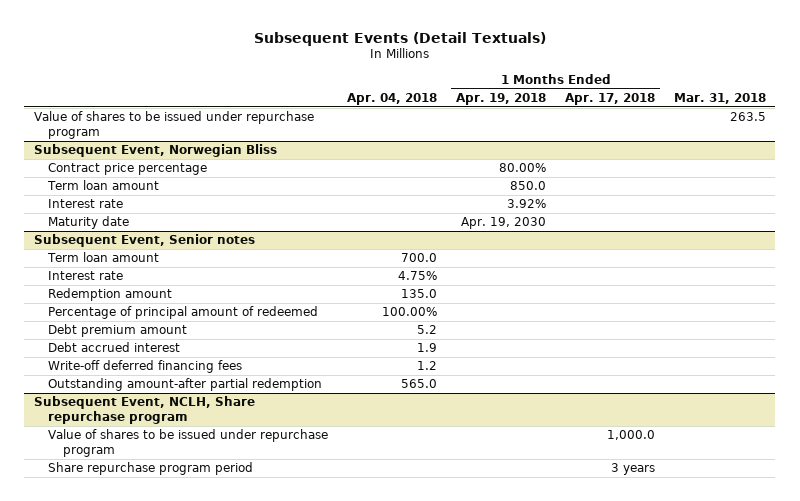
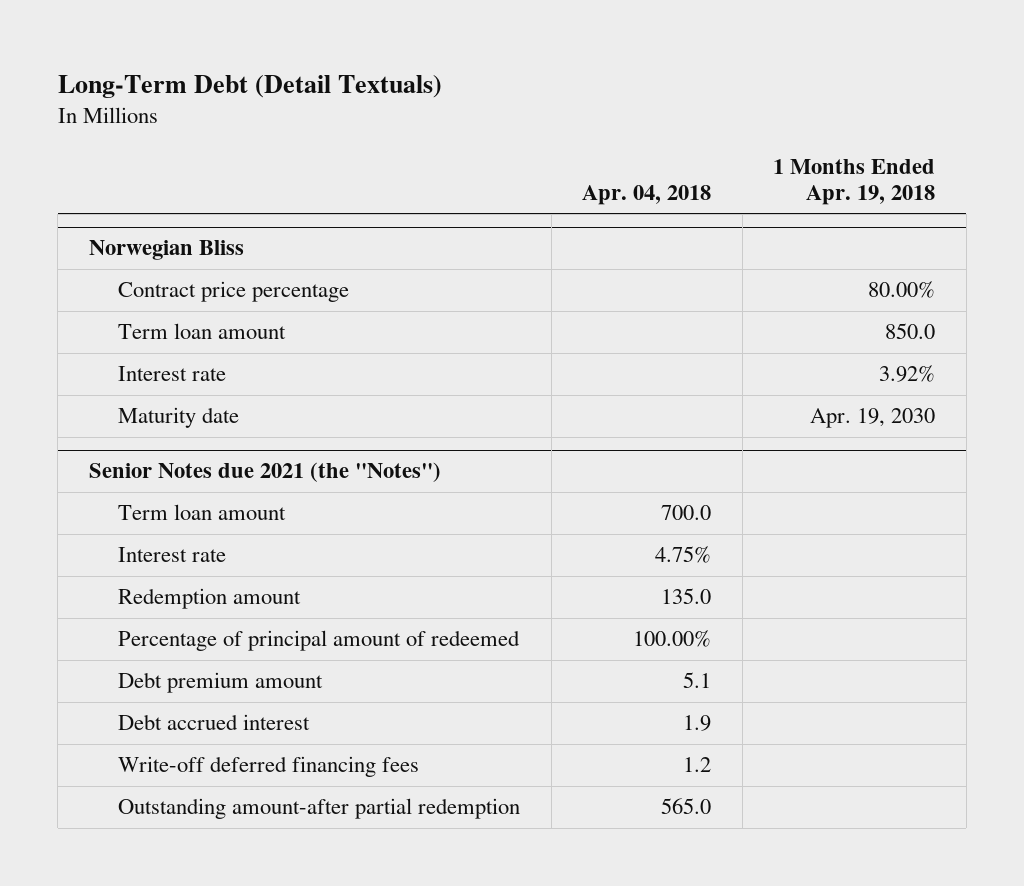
- Subsequent Events (Detail Textuals)
+ Long-Term Debt (Detail Textuals)
- | Apr. 04, 2018 | 1 Months Ended Apr. 19, 2018 | 1 Months Ended Apr. 17, 2018 | Mar. 31, 2018
+ | Apr. 04, 2018 | 1 Months Ended Apr. 19, 2018
- Value of shares to be issued under repurchase program | | | | 263.5
- Subsequent Event, Norwegian Bliss
+ Norwegian Bliss
- Subsequent Event, Senior notes
+ Senior Notes due 2021 (the "Notes")
- Debt premium amount | 5.2 | | |
+ Debt premium amount | 5.1 |
- Subsequent Event, NCLH, Share repurchase program
- Value of shares to be issued under repurchase program | | | 1,000.0 |
- Share repurchase program period | | | 3 years |

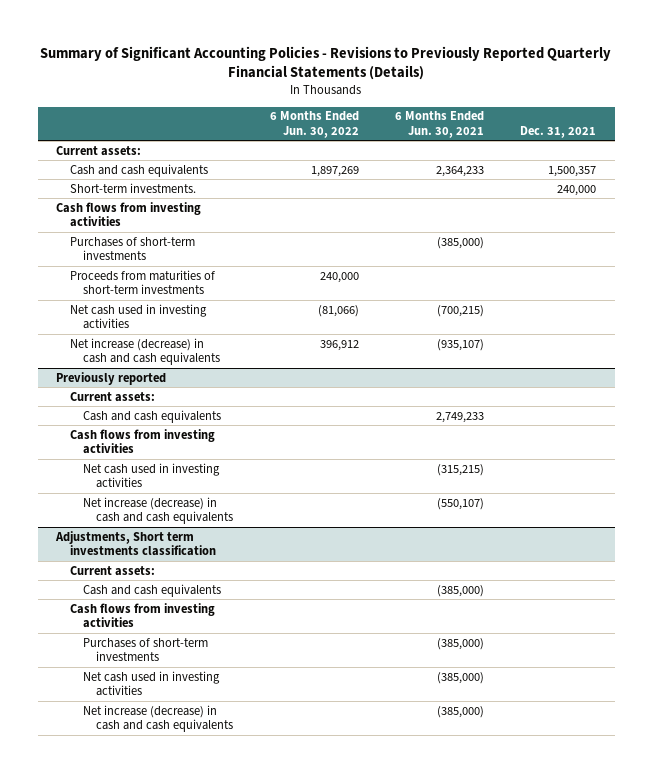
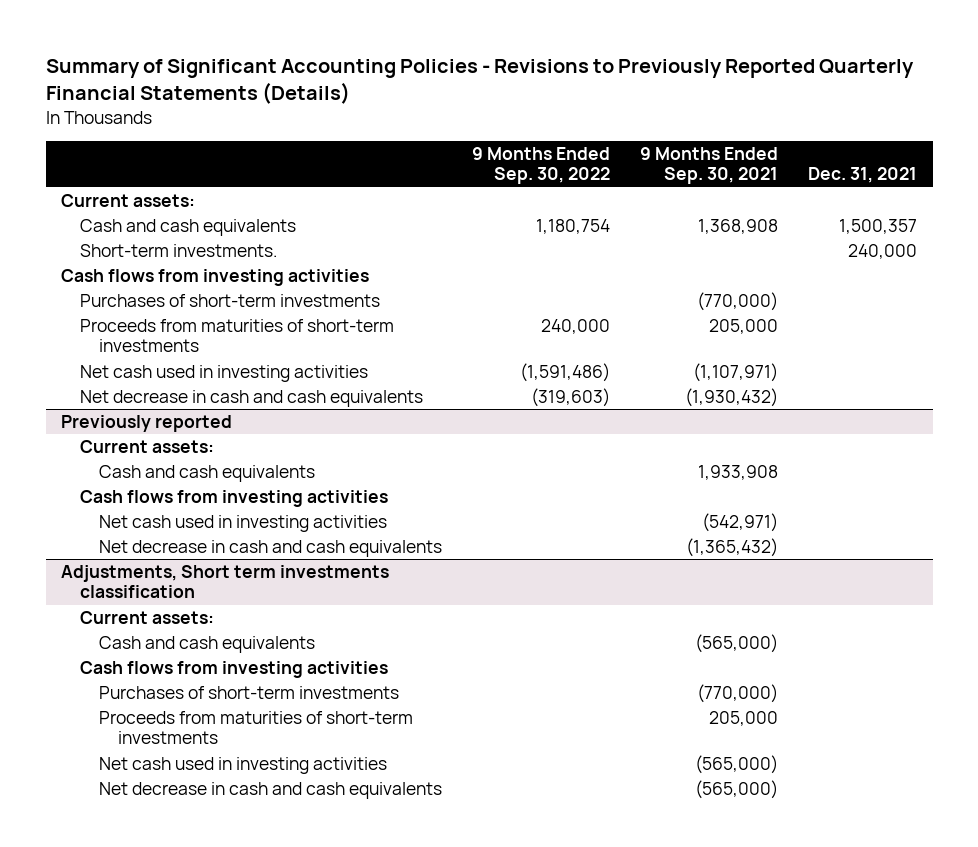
- | 6 Months Ended Jun. 30, 2022 | 6 Months Ended Jun. 30, 2021 | Dec. 31, 2021
+ | 9 Months Ended Sep. 30, 2022 | 9 Months Ended Sep. 30, 2021 | Dec. 31, 2021
- Net increase (decrease) in cash and cash equivalents | 396,912 | (935,107) |
+ Net decrease in cash and cash equivalents | (319,603) | (1,930,432) |
@ Previously reported
- Net increase (decrease) in cash and cash equivalents | | (550,107) |
+ Net decrease in cash and cash equivalents | | (1,365,432) |
@ Adjustments, Short term investments classification
+ Proceeds from maturities of short-term investments | | 205,000 |
- Net increase (decrease) in cash and cash equivalents | | (385,000) |
+ Net decrease in cash and cash equivalents | | (565,000) |

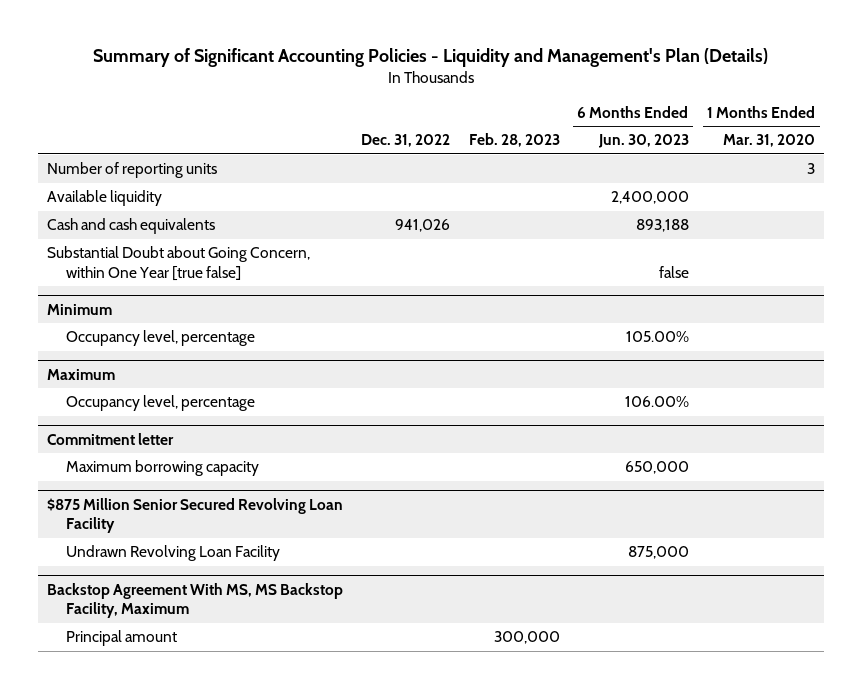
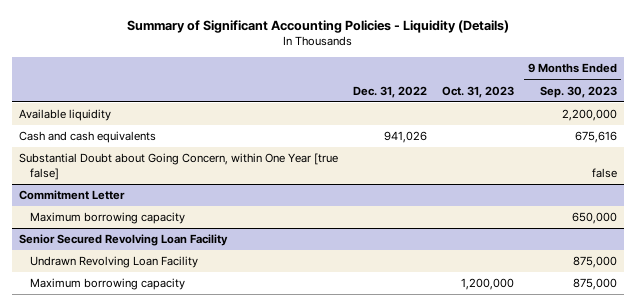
- Summary of Significant Accounting Policies - Liquidity and Management's Plan (Details)
+ Summary of Significant Accounting Policies - Liquidity (Details)
- | Dec. 31, 2022 | Feb. 28, 2023 | 6 Months Ended Jun. 30, 2023 | 1 Months Ended Mar. 31, 2020
+ | Dec. 31, 2022 | Oct. 31, 2023 | 9 Months Ended Sep. 30, 2023
- Number of reporting units | | | | 3
- Minimum
- Occupancy level, percentage | | | 105.00% |
- Maximum
- Occupancy level, percentage | | | 106.00% |
- Commitment letter
+ Commitment Letter
- $875 Million Senior Secured Revolving Loan Facility
+ Senior Secured Revolving Loan Facility
- Backstop Agreement With MS, MS Backstop Facility, Maximum
- Principal amount | | 300,000 | |
+ Maximum borrowing capacity | | 1,200,000 | 875,000

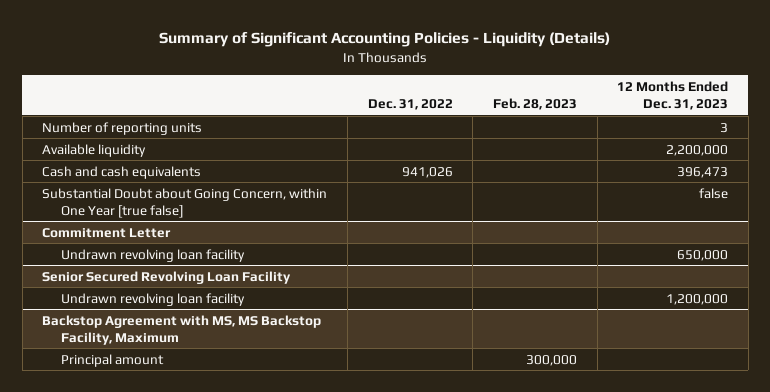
- | Dec. 31, 2022 | Oct. 31, 2023 | 9 Months Ended Sep. 30, 2023
+ | Dec. 31, 2022 | Feb. 28, 2023 | 12 Months Ended Dec. 31, 2023
+ Number of reporting units | | | 3
@ Commitment Letter
- Maximum borrowing capacity | | | 650,000
+ Undrawn revolving loan facility | | | 650,000
@ Senior Secured Revolving Loan Facility
- Undrawn Revolving Loan Facility | | | 875,000
- Maximum borrowing capacity | | 1,200,000 | 875,000
+ Undrawn revolving loan facility | | | 1,200,000
+ Backstop Agreement with MS, MS Backstop Facility, Maximum
+ Principal amount | | 300,000 |

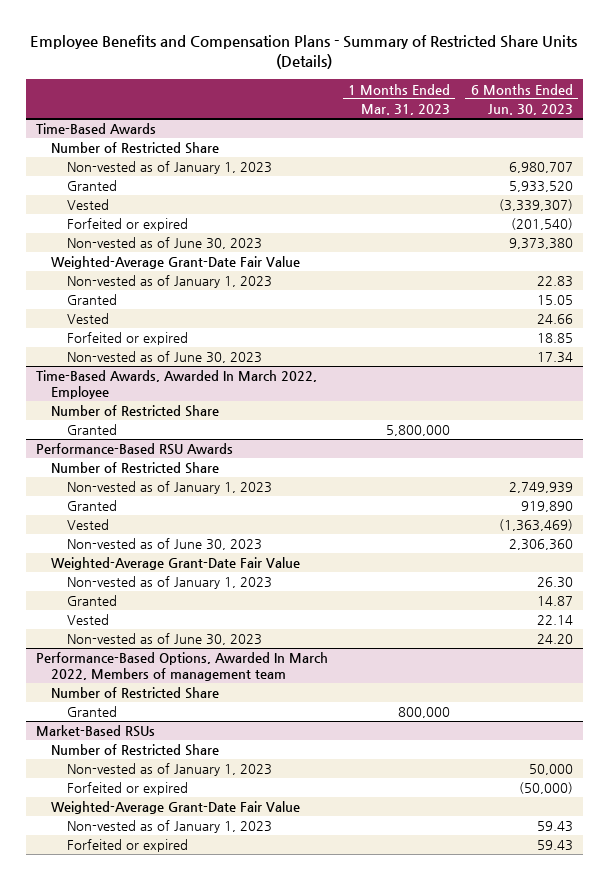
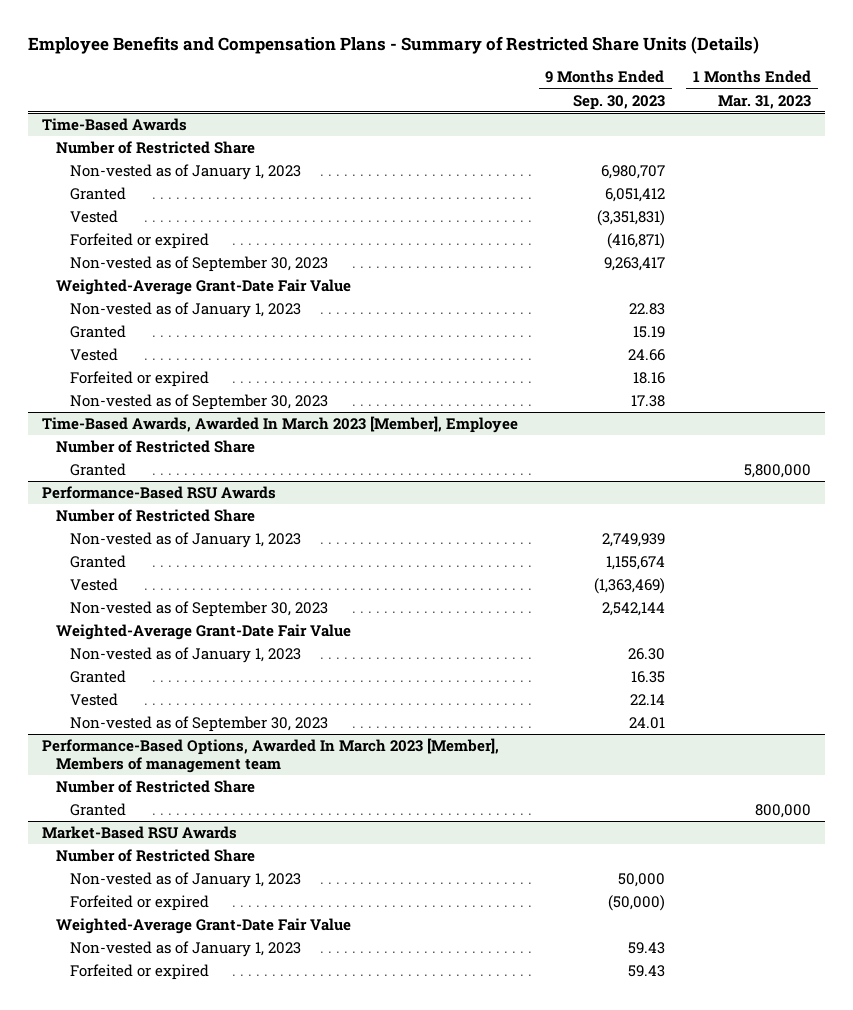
- | 1 Months Ended Mar. 31, 2023 | 6 Months Ended Jun. 30, 2023
+ | 9 Months Ended Sep. 30, 2023 | 1 Months Ended Mar. 31, 2023
@ Time-Based Awards
- Non-vested as of June 30, 2023 | | 9,373,380
+ Non-vested as of September 30, 2023 | 9,263,417 |
- Non-vested as of June 30, 2023 | | 17.34
- Time-Based Awards, Awarded In March 2022, Employee
@ Time-Based Awards
+ Non-vested as of September 30, 2023 | 17.38 |
+ Time-Based Awards, Awarded In March 2023 [Member], Employee
@ Performance-Based RSU Awards
- Non-vested as of June 30, 2023 | | 2,306,360
+ Non-vested as of September 30, 2023 | 2,542,144 |
- Non-vested as of June 30, 2023 | | 24.20
- Performance-Based Options, Awarded In March 2022, Members of management team
@ Performance-Based RSU Awards
+ Non-vested as of September 30, 2023 | 24.01 |
+ Performance-Based Options, Awarded In March 2023 [Member], Members of management team
- Market-Based RSUs
+ Market-Based RSU Awards

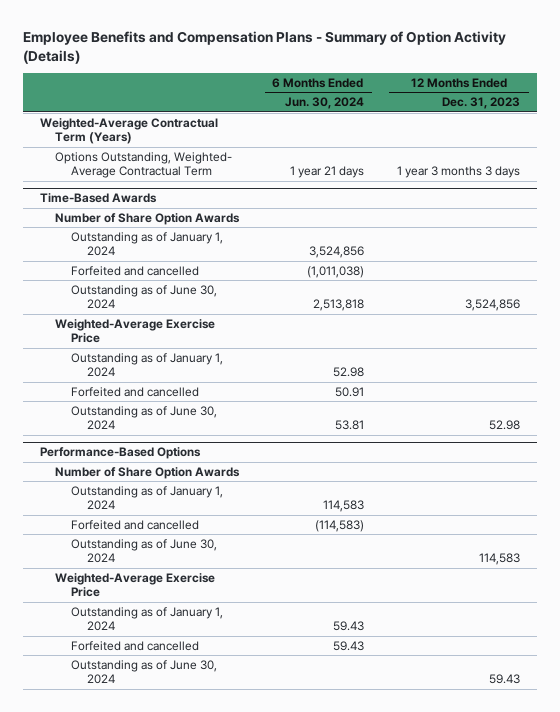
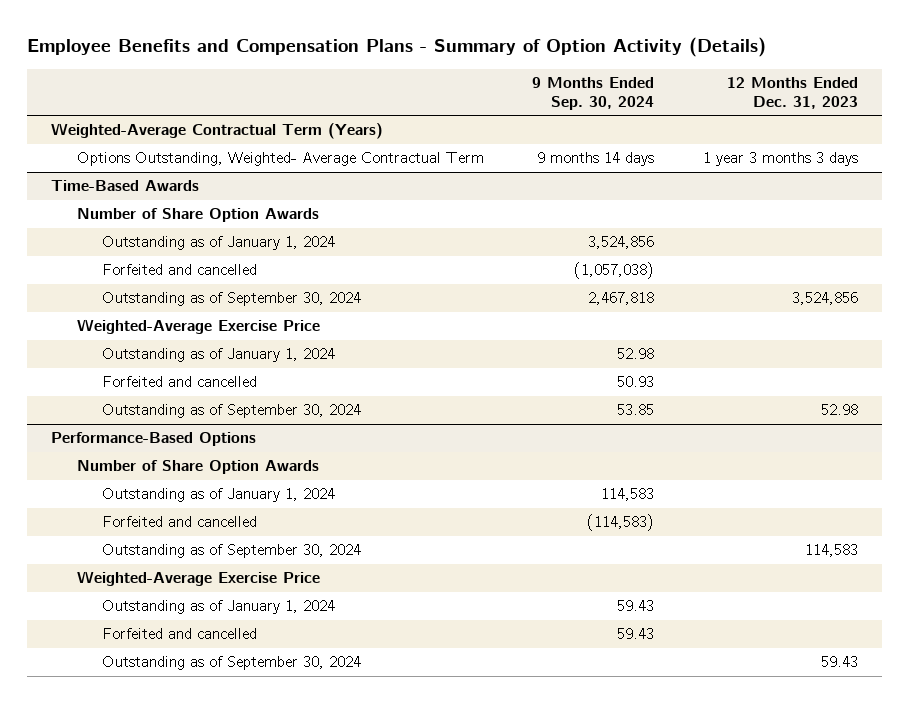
- | 6 Months Ended Jun. 30, 2024 | 12 Months Ended Dec. 31, 2023
+ | 9 Months Ended Sep. 30, 2024 | 12 Months Ended Dec. 31, 2023
@ Time-Based Awards
- Outstanding as of June 30, 2024 | 2,513,818 | 3,524,856
+ Outstanding as of September 30, 2024 | 2,467,818 | 3,524,856
- Outstanding as of June 30, 2024 | 53.81 | 52.98
+ Outstanding as of September 30, 2024 | 53.85 | 52.98
@ Performance-Based Options
- Outstanding as of June 30, 2024 | | 114,583
+ Outstanding as of September 30, 2024 | | 114,583
- Outstanding as of June 30, 2024 | | 59.43
+ Outstanding as of September 30, 2024 | | 59.43

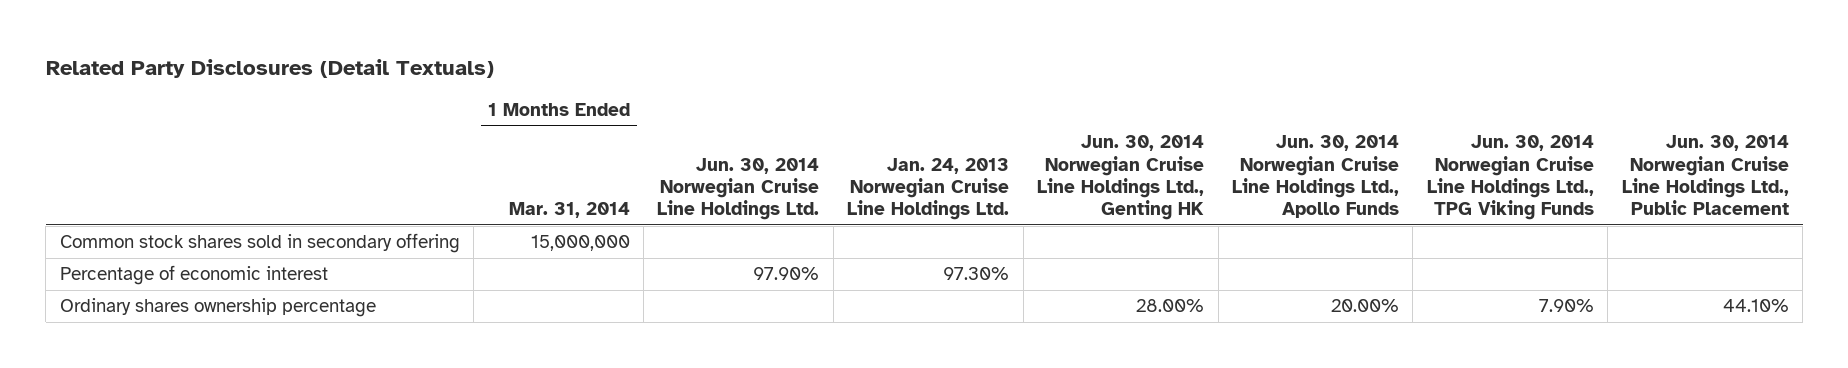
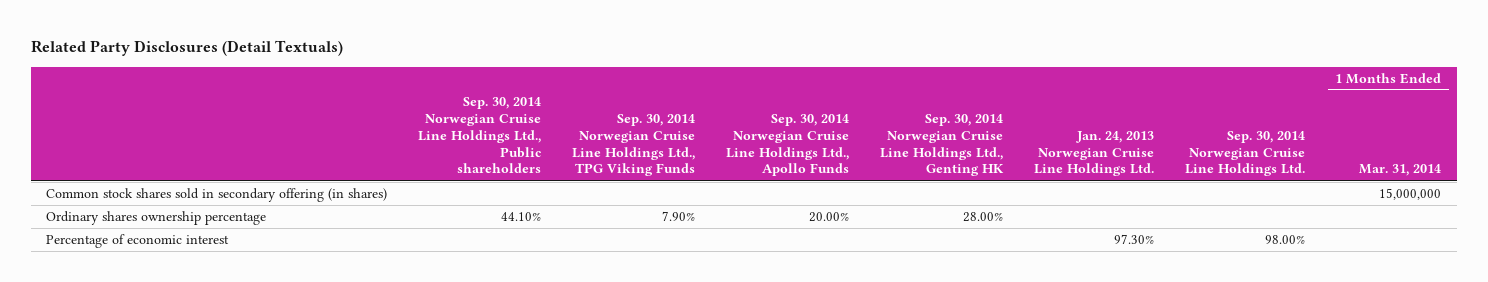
- | 1 Months Ended Mar. 31, 2014 | Jun. 30, 2014 Norwegian Cruise Line Holdings Ltd. | Jan. 24, 2013 Norwegian Cruise Line Holdings Ltd. | Jun. 30, 2014 Norwegian Cruise Line Holdings Ltd., Genting HK | Jun. 30, 2014 Norwegian Cruise Line Holdings Ltd., Apollo Funds | Jun. 30, 2014 Norwegian Cruise Line Holdings Ltd., TPG Viking Funds | Jun. 30, 2014 Norwegian Cruise Line Holdings Ltd., Public Placement
+ | Sep. 30, 2014 Norwegian Cruise Line Holdings Ltd., Public shareholders | Sep. 30, 2014 Norwegian Cruise Line Holdings Ltd., TPG Viking Funds | Sep. 30, 2014 Norwegian Cruise Line Holdings Ltd., Apollo Funds | Sep. 30, 2014 Norwegian Cruise Line Holdings Ltd., Genting HK | Jan. 24, 2013 Norwegian Cruise Line Holdings Ltd. | Sep. 30, 2014 Norwegian Cruise Line Holdings Ltd. | 1 Months Ended Mar. 31, 2014
- Common stock shares sold in secondary offering | 15,000,000 | | | | | |
+ Common stock shares sold in secondary offering (in shares) | | | | | | | 15,000,000
moved down: Percentage of economic interest | | | | | 97.30% | 98.00% |

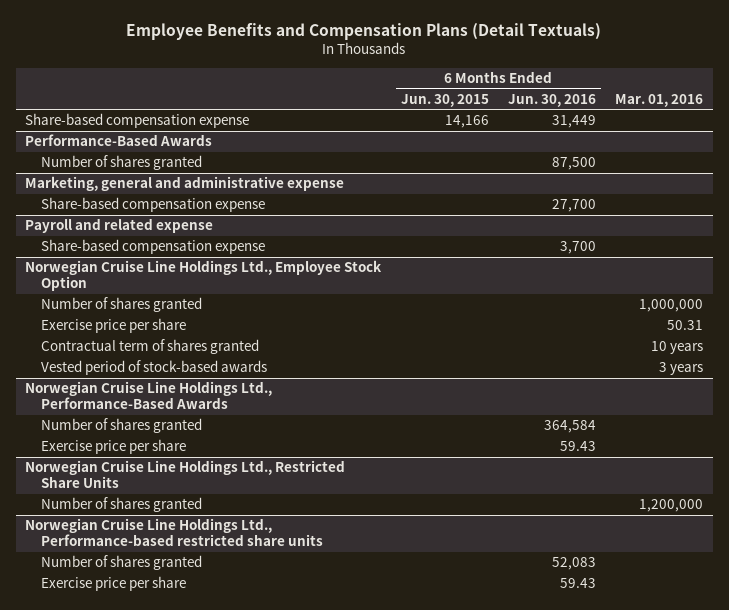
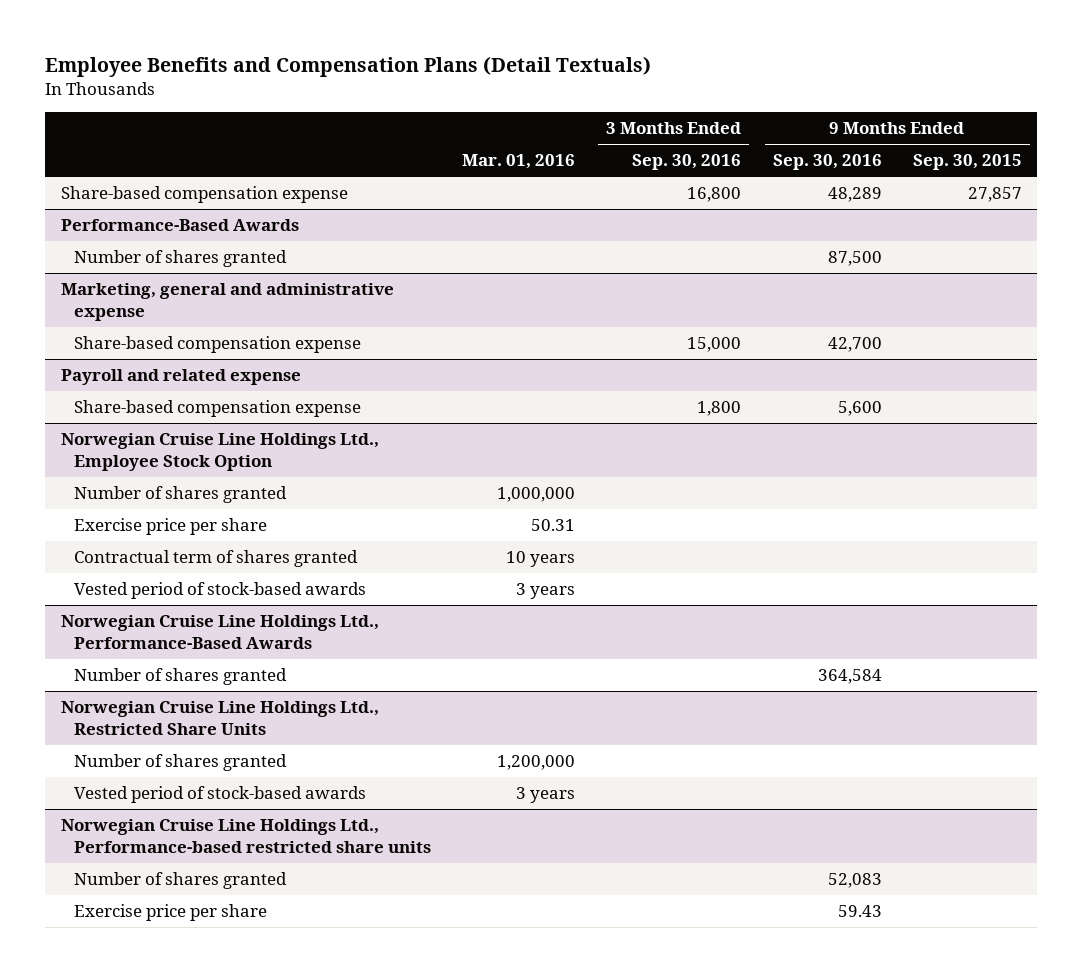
- | 6 Months Ended Jun. 30, 2015 | 6 Months Ended Jun. 30, 2016 | Mar. 01, 2016
+ | Mar. 01, 2016 | 3 Months Ended Sep. 30, 2016 | 9 Months Ended Sep. 30, 2016 | 9 Months Ended Sep. 30, 2015
@ Norwegian Cruise Line Holdings Ltd., Performance-Based Awards
- Exercise price per share | | 59.43 |
@ Norwegian Cruise Line Holdings Ltd., Restricted Share Units
+ Vested period of stock-based awards | 3 years | | |

